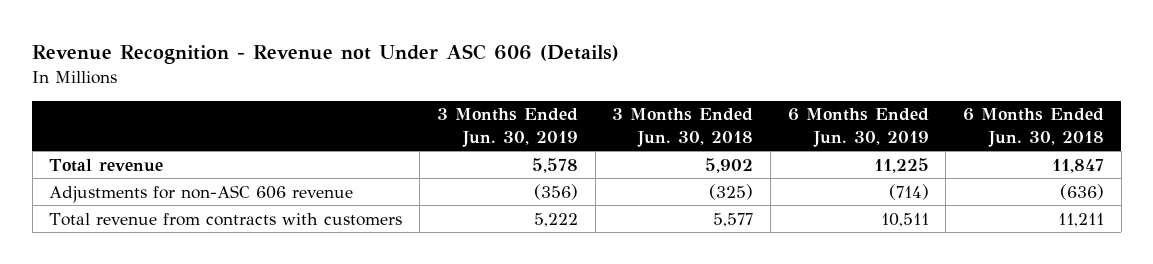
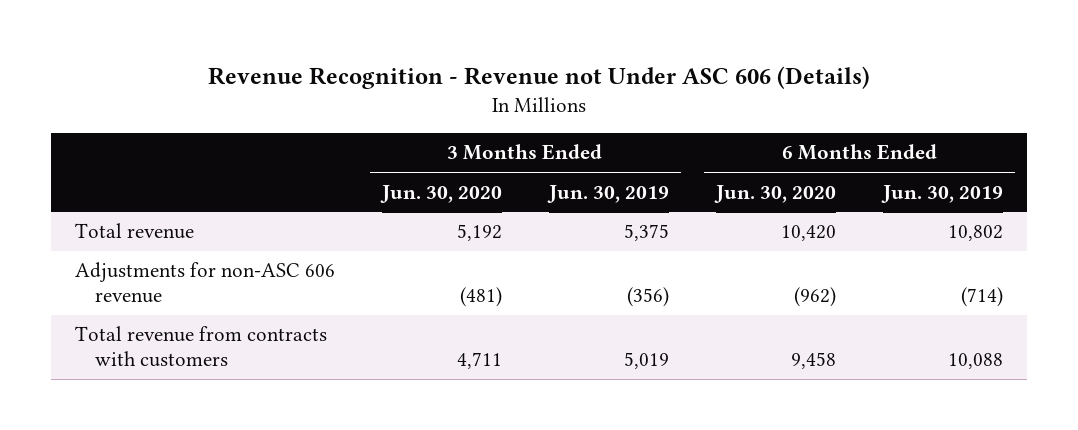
- | 3 Months Ended Jun. 30, 2019 | 3 Months Ended Jun. 30, 2018 | 6 Months Ended Jun. 30, 2019 | 6 Months Ended Jun. 30, 2018
+ | 3 Months Ended Jun. 30, 2020 | 3 Months Ended Jun. 30, 2019 | 6 Months Ended Jun. 30, 2020 | 6 Months Ended Jun. 30, 2019
- Total revenue | 5,578 | 5,902 | 11,225 | 11,847
+ Total revenue | 5,192 | 5,375 | 10,420 | 10,802
- Total revenue from contracts with customers | 5,222 | 5,577 | 10,511 | 11,211
+ Total revenue from contracts with customers | 4,711 | 5,019 | 9,458 | 10,088

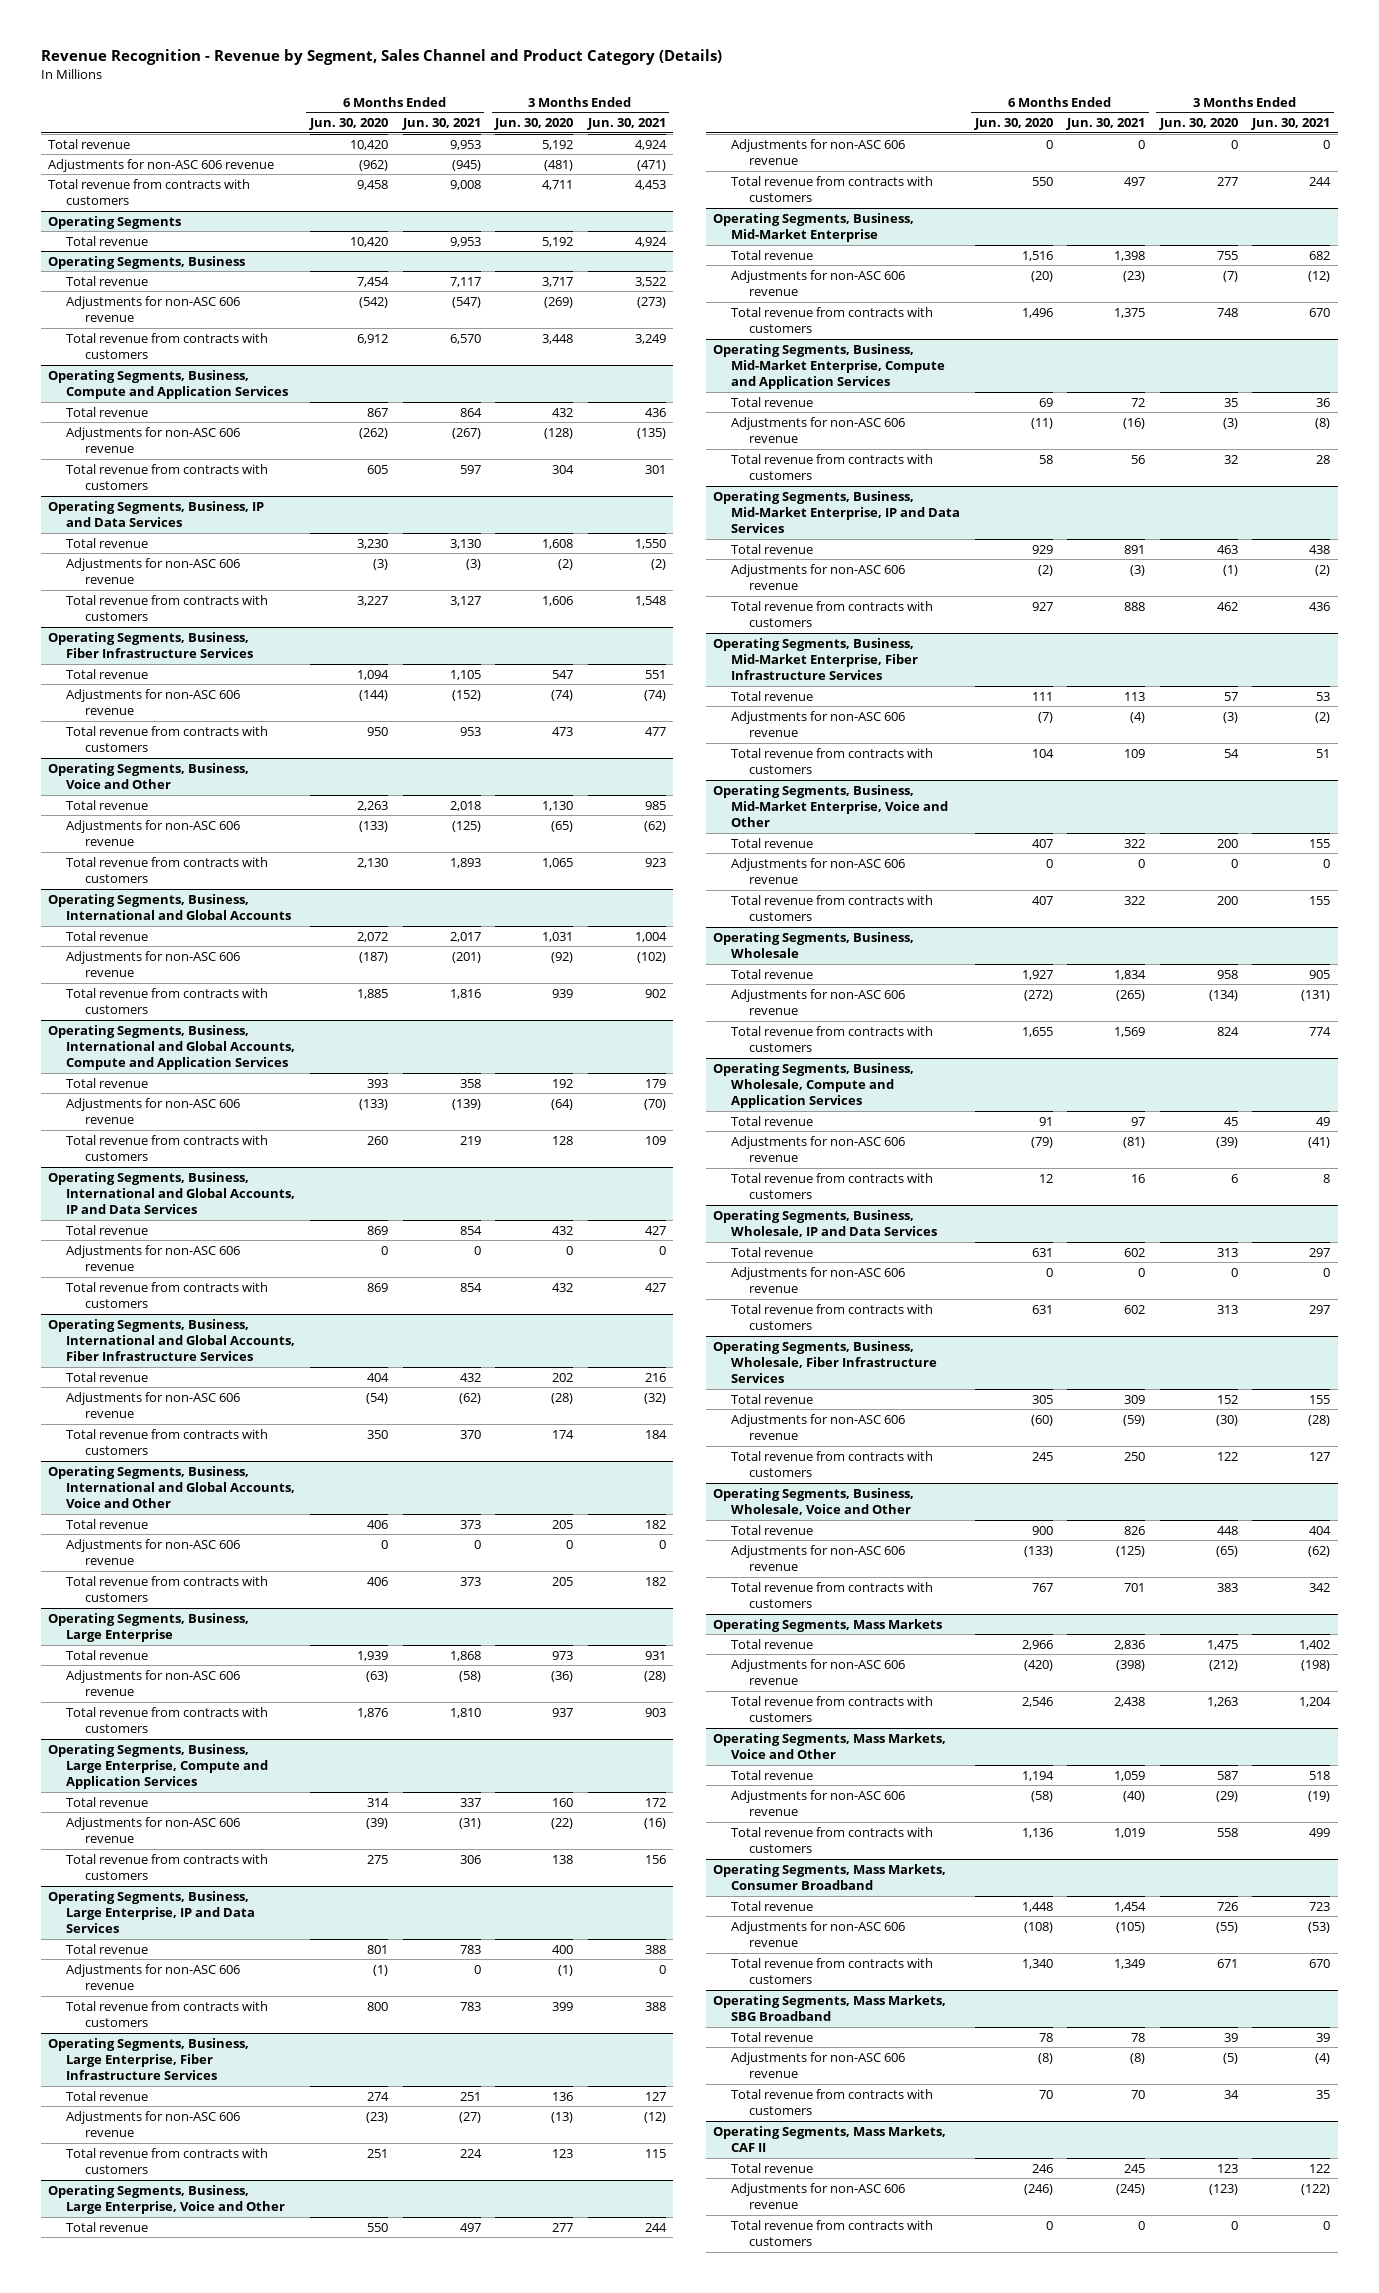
- Revenue Recognition - Revenue not Under ASC 606 (Details)
+ Revenue Recognition - Revenue by Segment, Sales Channel and Product Category (Details)
- | 3 Months Ended Jun. 30, 2020 | 3 Months Ended Jun. 30, 2019 | 6 Months Ended Jun. 30, 2020 | 6 Months Ended Jun. 30, 2019
+ | 6 Months Ended Jun. 30, 2020 | 6 Months Ended Jun. 30, 2021 | 3 Months Ended Jun. 30, 2020 | 3 Months Ended Jun. 30, 2021
+ Operating Segments
+ Total revenue | 10,420 | 9,953 | 5,192 | 4,924
+ Operating Segments, Business
+ Total revenue | 7,454 | 7,117 | 3,717 | 3,522
+ Adjustments for non-ASC 606 revenue | (542) | (547) | (269) | (273)
+ Total revenue from contracts with customers | 6,912 | 6,570 | 3,448 | 3,249
+ Operating Segments, Business, Compute and Application Services
+ Total revenue | 867 | 864 | 432 | 436
+ Adjustments for non-ASC 606 revenue | (262) | (267) | (128) | (135)
+ Total revenue from contracts with customers | 605 | 597 | 304 | 301
+ Operating Segments, Business, IP and Data Services
+ Total revenue | 3,230 | 3,130 | 1,608 | 1,550
+ Adjustments for non-ASC 606 revenue | (3) | (3) | (2) | (2)
+ Total revenue from contracts with customers | 3,227 | 3,127 | 1,606 | 1,548
+ Operating Segments, Business, Fiber Infrastructure Services
+ Total revenue | 1,094 | 1,105 | 547 | 551
+ Adjustments for non-ASC 606 revenue | (144) | (152) | (74) | (74)
+ Total revenue from contracts with customers | 950 | 953 | 473 | 477
+ Operating Segments, Business, Voice and Other
+ Total revenue | 2,263 | 2,018 | 1,130 | 985
+ Adjustments for non-ASC 606 revenue | (133) | (125) | (65) | (62)
+ Total revenue from contracts with customers | 2,130 | 1,893 | 1,065 | 923
+ Operating Segments, Business, International and Global Accounts
+ Total revenue | 2,072 | 2,017 | 1,031 | 1,004
+ Adjustments for non-ASC 606 revenue | (187) | (201) | (92) | (102)
+ Total revenue from contracts with customers | 1,885 | 1,816 | 939 | 902
+ Operating Segments, Business, International and Global Accounts, Compute and Application Services
+ Total revenue | 393 | 358 | 192 | 179
+ Adjustments for non-ASC 606 revenue | (133) | (139) | (64) | (70)
+ Total revenue from contracts with customers | 260 | 219 | 128 | 109
+ Operating Segments, Business, International and Global Accounts, IP and Data Services
+ Total revenue | 869 | 854 | 432 | 427
+ Adjustments for non-ASC 606 revenue | 0 | 0 | 0 | 0
+ Total revenue from contracts with customers | 869 | 854 | 432 | 427
+ Operating Segments, Business, International and Global Accounts, Fiber Infrastructure Services
+ Total revenue | 404 | 432 | 202 | 216
+ Adjustments for non-ASC 606 revenue | (54) | (62) | (28) | (32)
+ Total revenue from contracts with customers | 350 | 370 | 174 | 184
+ Operating Segments, Business, International and Global Accounts, Voice and Other
+ Total revenue | 406 | 373 | 205 | 182
+ Adjustments for non-ASC 606 revenue | 0 | 0 | 0 | 0
+ Total revenue from contracts with customers | 406 | 373 | 205 | 182
+ Operating Segments, Business, Large Enterprise
+ Total revenue | 1,939 | 1,868 | 973 | 931
+ Adjustments for non-ASC 606 revenue | (63) | (58) | (36) | (28)
+ Total revenue from contracts with customers | 1,876 | 1,810 | 937 | 903
+ Operating Segments, Business, Large Enterprise, Compute and Application Services
+ Total revenue | 314 | 337 | 160 | 172
+ Adjustments for non-ASC 606 revenue | (39) | (31) | (22) | (16)
+ Total revenue from contracts with customers | 275 | 306 | 138 | 156
+ Operating Segments, Business, Large Enterprise, IP and Data Services
+ Total revenue | 801 | 783 | 400 | 388
+ Adjustments for non-ASC 606 revenue | (1) | 0 | (1) | 0
+ Total revenue from contracts with customers | 800 | 783 | 399 | 388
+ Operating Segments, Business, Large Enterprise, Fiber Infrastructure Services
+ Total revenue | 274 | 251 | 136 | 127
+ Adjustments for non-ASC 606 revenue | (23) | (27) | (13) | (12)
+ Total revenue from contracts with customers | 251 | 224 | 123 | 115
+ Operating Segments, Business, Large Enterprise, Voice and Other
+ Total revenue | 550 | 497 | 277 | 244
+ Adjustments for non-ASC 606 revenue | 0 | 0 | 0 | 0
+ Total revenue from contracts with customers | 550 | 497 | 277 | 244
+ Operating Segments, Business, Mid-Market Enterprise
+ Total revenue | 1,516 | 1,398 | 755 | 682
+ Adjustments for non-ASC 606 revenue | (20) | (23) | (7) | (12)
+ Total revenue from contracts with customers | 1,496 | 1,375 | 748 | 670
+ Operating Segments, Business, Mid-Market Enterprise, Compute and Application Services
+ Total revenue | 69 | 72 | 35 | 36
+ Adjustments for non-ASC 606 revenue | (11) | (16) | (3) | (8)
+ Total revenue from contracts with customers | 58 | 56 | 32 | 28
+ Operating Segments, Business, Mid-Market Enterprise, IP and Data Services
+ Total revenue | 929 | 891 | 463 | 438
+ Adjustments for non-ASC 606 revenue | (2) | (3) | (1) | (2)
+ Total revenue from contracts with customers | 927 | 888 | 462 | 436
+ Operating Segments, Business, Mid-Market Enterprise, Fiber Infrastructure Services
+ Total revenue | 111 | 113 | 57 | 53
+ Adjustments for non-ASC 606 revenue | (7) | (4) | (3) | (2)
+ Total revenue from contracts with customers | 104 | 109 | 54 | 51
+ Operating Segments, Business, Mid-Market Enterprise, Voice and Other
+ Total revenue | 407 | 322 | 200 | 155
+ Adjustments for non-ASC 606 revenue | 0 | 0 | 0 | 0
+ Total revenue from contracts with customers | 407 | 322 | 200 | 155
+ Operating Segments, Business, Wholesale
+ Total revenue | 1,927 | 1,834 | 958 | 905
+ Adjustments for non-ASC 606 revenue | (272) | (265) | (134) | (131)
+ Total revenue from contracts with customers | 1,655 | 1,569 | 824 | 774
+ Operating Segments, Business, Wholesale, Compute and Application Services
+ Total revenue | 91 | 97 | 45 | 49
+ Adjustments for non-ASC 606 revenue | (79) | (81) | (39) | (41)
+ Total revenue from contracts with customers | 12 | 16 | 6 | 8
+ Operating Segments, Business, Wholesale, IP and Data Services
+ Total revenue | 631 | 602 | 313 | 297
+ Adjustments for non-ASC 606 revenue | 0 | 0 | 0 | 0
+ Total revenue from contracts with customers | 631 | 602 | 313 | 297
+ Operating Segments, Business, Wholesale, Fiber Infrastructure Services
+ Total revenue | 305 | 309 | 152 | 155
+ Adjustments for non-ASC 606 revenue | (60) | (59) | (30) | (28)
+ Total revenue from contracts with customers | 245 | 250 | 122 | 127
+ Operating Segments, Business, Wholesale, Voice and Other
+ Total revenue | 900 | 826 | 448 | 404
+ Adjustments for non-ASC 606 revenue | (133) | (125) | (65) | (62)
+ Total revenue from contracts with customers | 767 | 701 | 383 | 342
+ Operating Segments, Mass Markets
+ Total revenue | 2,966 | 2,836 | 1,475 | 1,402
+ Adjustments for non-ASC 606 revenue | (420) | (398) | (212) | (198)
+ Total revenue from contracts with customers | 2,546 | 2,438 | 1,263 | 1,204
+ Operating Segments, Mass Markets, Voice and Other
+ Total revenue | 1,194 | 1,059 | 587 | 518
+ Adjustments for non-ASC 606 revenue | (58) | (40) | (29) | (19)
+ Total revenue from contracts with customers | 1,136 | 1,019 | 558 | 499
+ Operating Segments, Mass Markets, Consumer Broadband
+ Total revenue | 1,448 | 1,454 | 726 | 723
+ Adjustments for non-ASC 606 revenue | (108) | (105) | (55) | (53)
+ Total revenue from contracts with customers | 1,340 | 1,349 | 671 | 670
+ Operating Segments, Mass Markets, SBG Broadband
+ Total revenue | 78 | 78 | 39 | 39
+ Adjustments for non-ASC 606 revenue | (8) | (8) | (5) | (4)
+ Total revenue from contracts with customers | 70 | 70 | 34 | 35
+ Operating Segments, Mass Markets, CAF II
+ Total revenue | 246 | 245 | 123 | 122
+ Adjustments for non-ASC 606 revenue | (246) | (245) | (123) | (122)
+ Total revenue from contracts with customers | 0 | 0 | 0 | 0

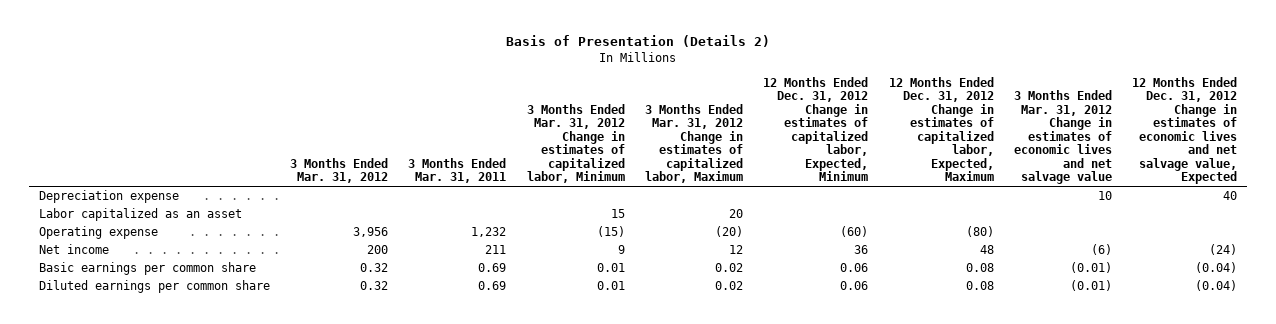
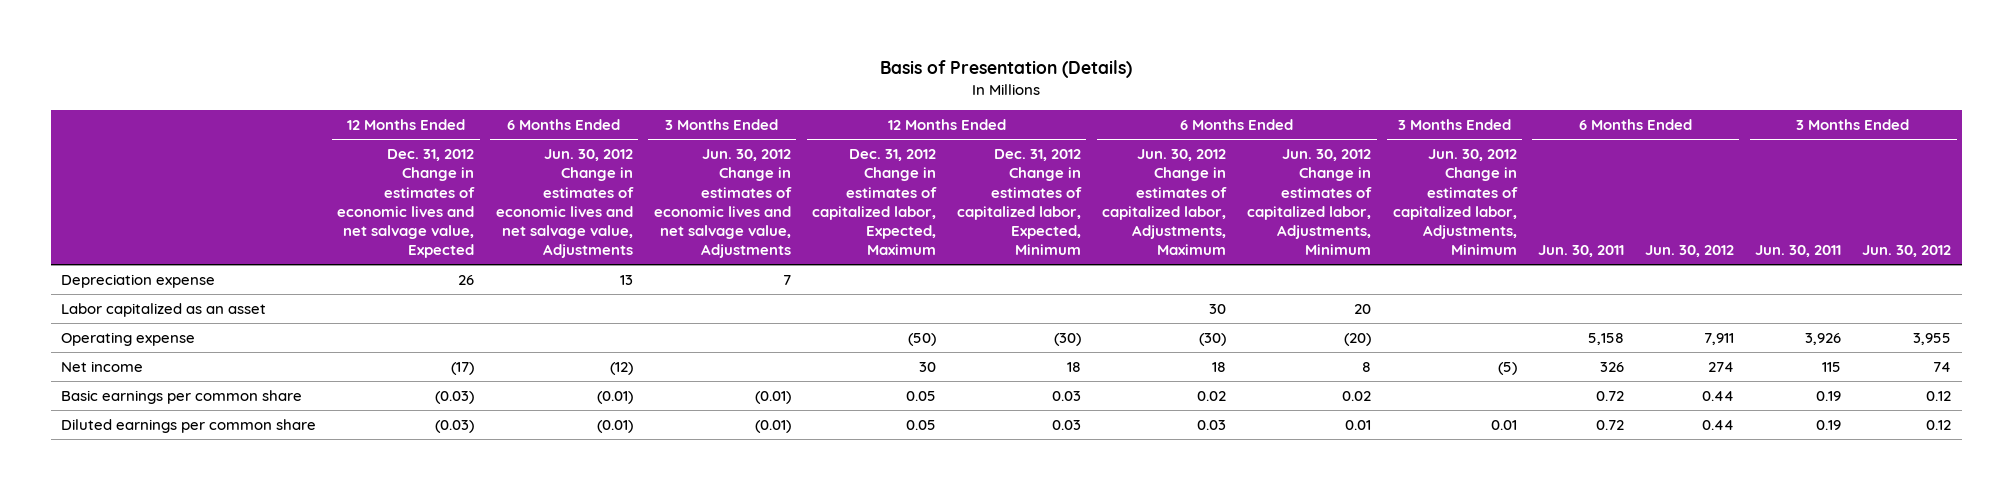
- Basis of Presentation (Details 2)
+ Basis of Presentation (Details)
- | 3 Months Ended Mar. 31, 2012 | 3 Months Ended Mar. 31, 2011 | 3 Months Ended Mar. 31, 2012 Change in estimates of capitalized labor, Minimum | 3 Months Ended Mar. 31, 2012 Change in estimates of capitalized labor, Maximum | 12 Months Ended Dec. 31, 2012 Change in estimates of capitalized labor, Expected, Minimum | 12 Months Ended Dec. 31, 2012 Change in estimates of capitalized labor, Expected, Maximum | 3 Months Ended Mar. 31, 2012 Change in estimates of economic lives and net salvage value | 12 Months Ended Dec. 31, 2012 Change in estimates of economic lives and net salvage value, Expected
+ | 12 Months Ended Dec. 31, 2012 Change in estimates of economic lives and net salvage value, Expected | 6 Months Ended Jun. 30, 2012 Change in estimates of economic lives and net salvage value, Adjustments | 3 Months Ended Jun. 30, 2012 Change in estimates of economic lives and net salvage value, Adjustments | 12 Months Ended Dec. 31, 2012 Change in estimates of capitalized labor, Expected, Maximum | 12 Months Ended Dec. 31, 2012 Change in estimates of capitalized labor, Expected, Minimum | 6 Months Ended Jun. 30, 2012 Change in estimates of capitalized labor, Adjustments, Maximum | 6 Months Ended Jun. 30, 2012 Change in estimates of capitalized labor, Adjustments, Minimum | 3 Months Ended Jun. 30, 2012 Change in estimates of capitalized labor, Adjustments, Minimum | 6 Months Ended Jun. 30, 2011 | 6 Months Ended Jun. 30, 2012 | 3 Months Ended Jun. 30, 2011 | 3 Months Ended Jun. 30, 2012
- Depreciation expense | | | | | | | 10 | 40
+ Depreciation expense | 26 | 13 | 7 | | | | | | | | |
- Operating expense | 3,956 | 1,232 | (15) | (20) | (60) | (80) | |
- Net income | 200 | 211 | 9 | 12 | 36 | 48 | (6) | (24)
- Basic earnings per common share | 0.32 | 0.69 | 0.01 | 0.02 | 0.06 | 0.08 | (0.01) | (0.04)
- Diluted earnings per common share | 0.32 | 0.69 | 0.01 | 0.02 | 0.06 | 0.08 | (0.01) | (0.04)
+ Operating expense | | | | (50) | (30) | (30) | (20) | | 5,158 | 7,911 | 3,926 | 3,955
+ Net income | (17) | (12) | | 30 | 18 | 18 | 8 | (5) | 326 | 274 | 115 | 74
+ Basic earnings per common share | (0.03) | (0.01) | (0.01) | 0.05 | 0.03 | 0.02 | 0.02 | | 0.72 | 0.44 | 0.19 | 0.12
+ Diluted earnings per common share | (0.03) | (0.01) | (0.01) | 0.05 | 0.03 | 0.03 | 0.01 | 0.01 | 0.72 | 0.44 | 0.19 | 0.12

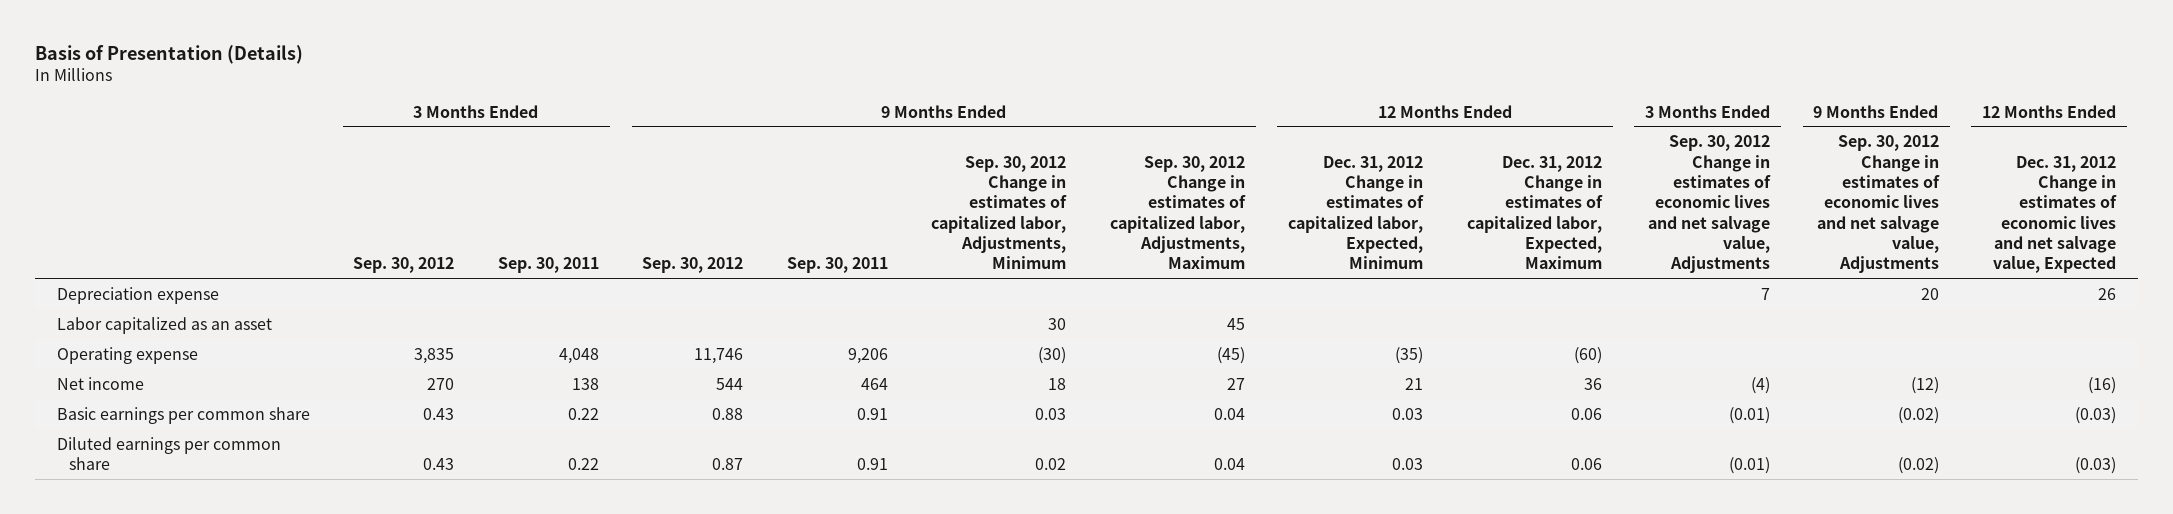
- | 12 Months Ended Dec. 31, 2012 Change in estimates of economic lives and net salvage value, Expected | 6 Months Ended Jun. 30, 2012 Change in estimates of economic lives and net salvage value, Adjustments | 3 Months Ended Jun. 30, 2012 Change in estimates of economic lives and net salvage value, Adjustments | 12 Months Ended Dec. 31, 2012 Change in estimates of capitalized labor, Expected, Maximum | 12 Months Ended Dec. 31, 2012 Change in estimates of capitalized labor, Expected, Minimum | 6 Months Ended Jun. 30, 2012 Change in estimates of capitalized labor, Adjustments, Maximum | 6 Months Ended Jun. 30, 2012 Change in estimates of capitalized labor, Adjustments, Minimum | 3 Months Ended Jun. 30, 2012 Change in estimates of capitalized labor, Adjustments, Minimum | 6 Months Ended Jun. 30, 2011 | 6 Months Ended Jun. 30, 2012 | 3 Months Ended Jun. 30, 2011 | 3 Months Ended Jun. 30, 2012
+ | 3 Months Ended Sep. 30, 2012 | 3 Months Ended Sep. 30, 2011 | 9 Months Ended Sep. 30, 2012 | 9 Months Ended Sep. 30, 2011 | 9 Months Ended Sep. 30, 2012 Change in estimates of capitalized labor, Adjustments, Minimum | 9 Months Ended Sep. 30, 2012 Change in estimates of capitalized labor, Adjustments, Maximum | 12 Months Ended Dec. 31, 2012 Change in estimates of capitalized labor, Expected, Minimum | 12 Months Ended Dec. 31, 2012 Change in estimates of capitalized labor, Expected, Maximum | 3 Months Ended Sep. 30, 2012 Change in estimates of economic lives and net salvage value, Adjustments | 9 Months Ended Sep. 30, 2012 Change in estimates of economic lives and net salvage value, Adjustments | 12 Months Ended Dec. 31, 2012 Change in estimates of economic lives and net salvage value, Expected
- Operating expense | | | | (50) | (30) | (30) | (20) | | 5,158 | 7,911 | 3,926 | 3,955
- Net income | (17) | (12) | | 30 | 18 | 18 | 8 | (5) | 326 | 274 | 115 | 74
- Basic earnings per common share | (0.03) | (0.01) | (0.01) | 0.05 | 0.03 | 0.02 | 0.02 | | 0.72 | 0.44 | 0.19 | 0.12
- Diluted earnings per common share | (0.03) | (0.01) | (0.01) | 0.05 | 0.03 | 0.03 | 0.01 | 0.01 | 0.72 | 0.44 | 0.19 | 0.12
+ Operating expense | 3,835 | 4,048 | 11,746 | 9,206 | (30) | (45) | (35) | (60) | | |
+ Net income | 270 | 138 | 544 | 464 | 18 | 27 | 21 | 36 | (4) | (12) | (16)
+ Basic earnings per common share | 0.43 | 0.22 | 0.88 | 0.91 | 0.03 | 0.04 | 0.03 | 0.06 | (0.01) | (0.02) | (0.03)
+ Diluted earnings per common share | 0.43 | 0.22 | 0.87 | 0.91 | 0.02 | 0.04 | 0.03 | 0.06 | (0.01) | (0.02) | (0.03)

